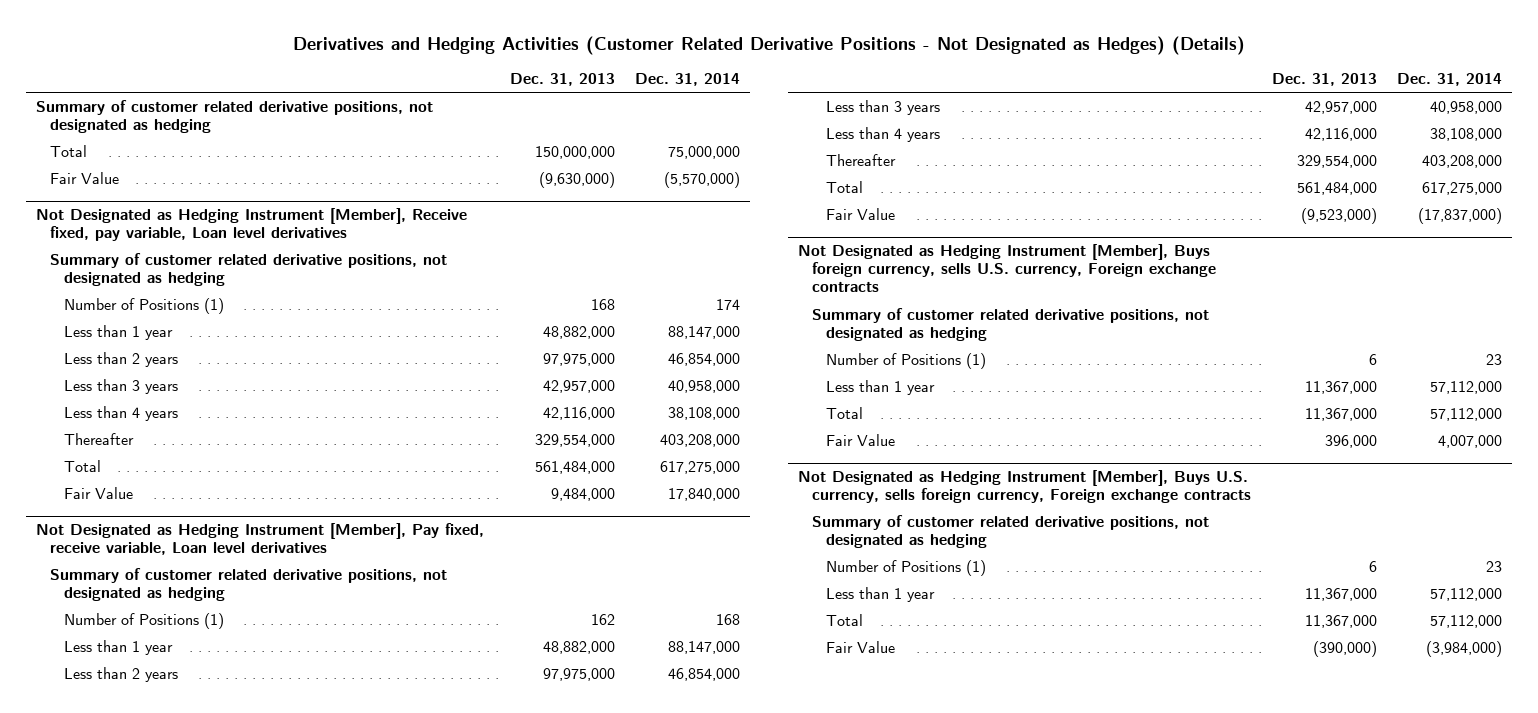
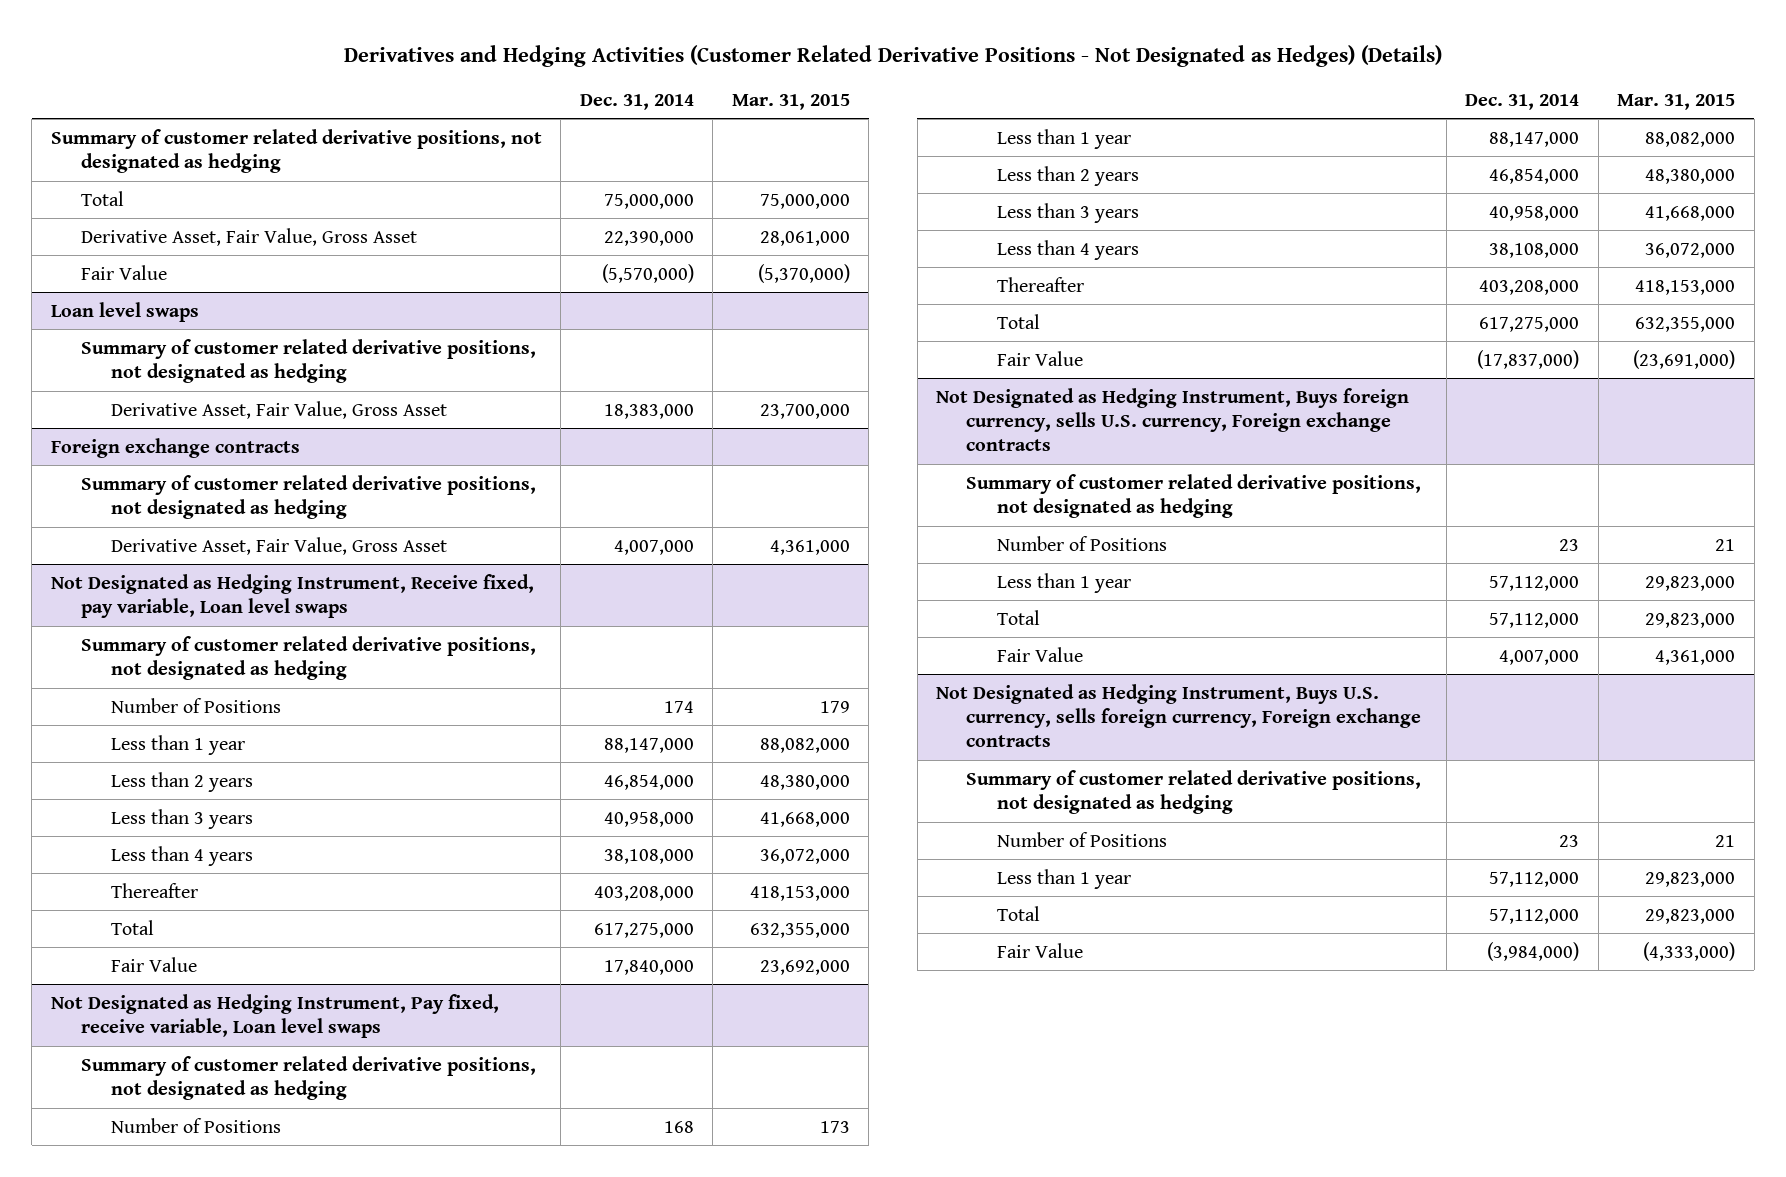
- | Dec. 31, 2013 | Dec. 31, 2014
+ | Dec. 31, 2014 | Mar. 31, 2015
+ Derivative Asset, Fair Value, Gross Asset | 22,390,000 | 28,061,000
- Not Designated as Hedging Instrument [Member], Receive fixed, pay variable, Loan level derivatives
+ Loan level swaps
- Number of Positions (1) | 168 | 174
+ Derivative Asset, Fair Value, Gross Asset | 18,383,000 | 23,700,000
+ Foreign exchange contracts
+ Summary of customer related derivative positions, not designated as hedging
+ Derivative Asset, Fair Value, Gross Asset | 4,007,000 | 4,361,000
+ Not Designated as Hedging Instrument, Receive fixed, pay variable, Loan level swaps
+ Summary of customer related derivative positions, not designated as hedging
+ Number of Positions | 174 | 179
- Not Designated as Hedging Instrument [Member], Pay fixed, receive variable, Loan level derivatives
+ Not Designated as Hedging Instrument, Pay fixed, receive variable, Loan level swaps
- Number of Positions (1) | 162 | 168
+ Number of Positions | 168 | 173
- Not Designated as Hedging Instrument [Member], Buys foreign currency, sells U.S. currency, Foreign exchange contracts
+ Not Designated as Hedging Instrument, Buys foreign currency, sells U.S. currency, Foreign exchange contracts
- Number of Positions (1) | 6 | 23
+ Number of Positions | 23 | 21
- Not Designated as Hedging Instrument [Member], Buys U.S. currency, sells foreign currency, Foreign exchange contracts
+ Not Designated as Hedging Instrument, Buys U.S. currency, sells foreign currency, Foreign exchange contracts
- Number of Positions (1) | 6 | 23
+ Number of Positions | 23 | 21

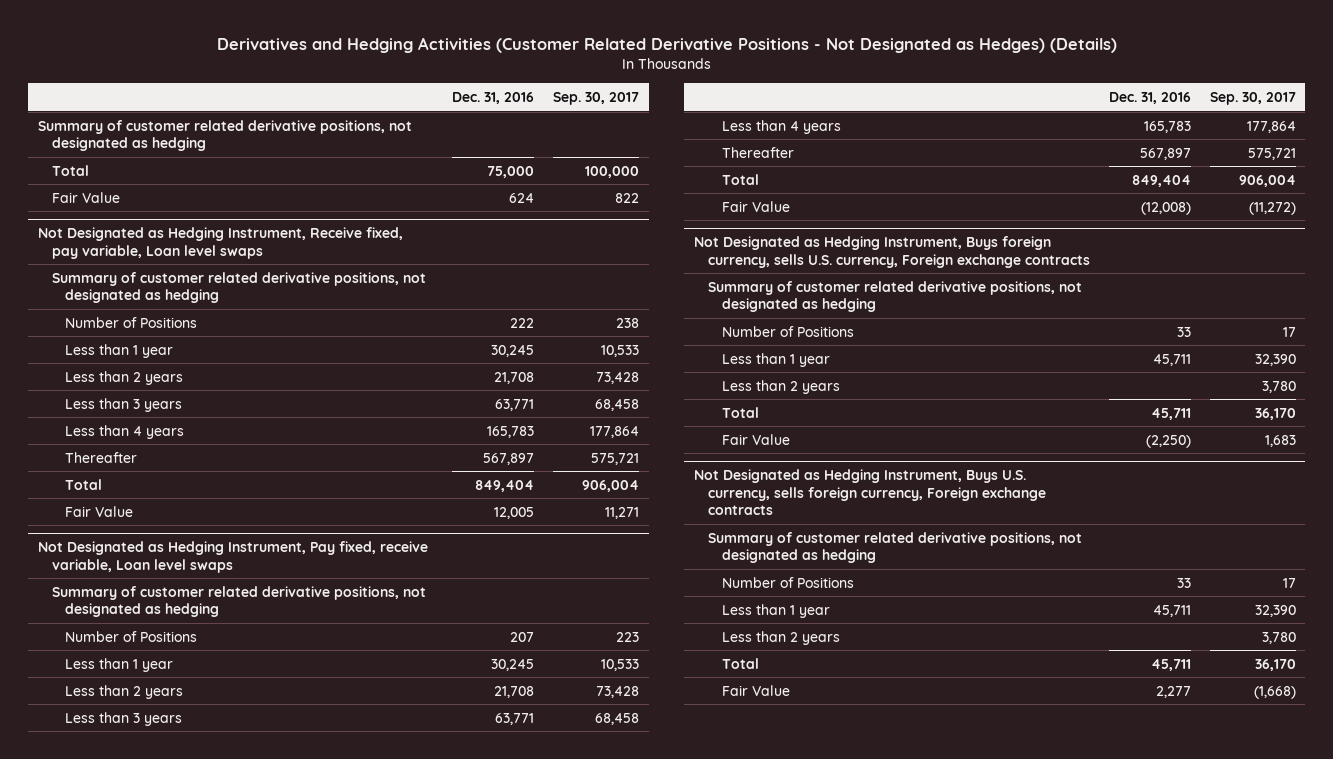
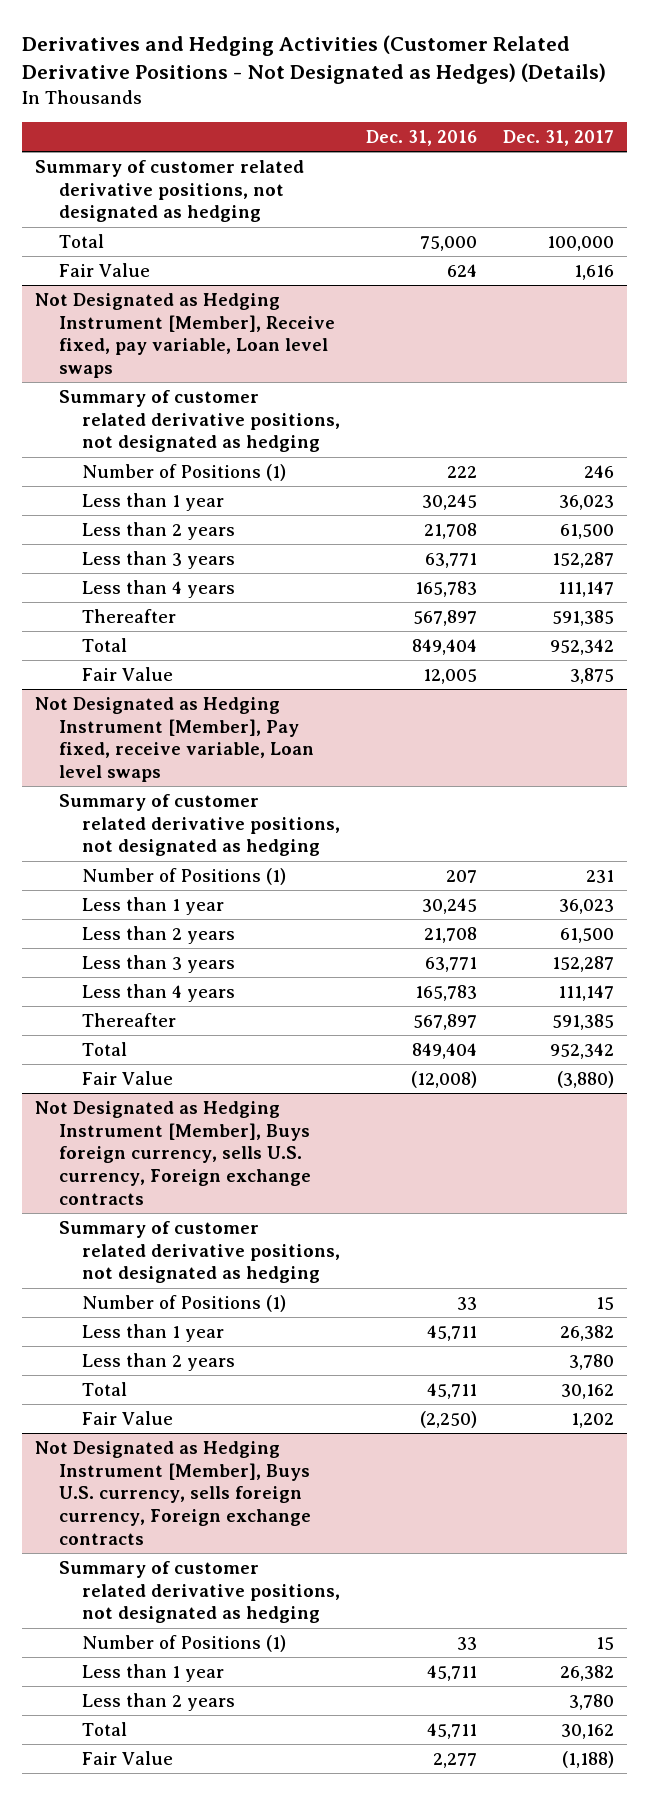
- | Dec. 31, 2016 | Sep. 30, 2017
+ | Dec. 31, 2016 | Dec. 31, 2017
- Not Designated as Hedging Instrument, Receive fixed, pay variable, Loan level swaps
+ Not Designated as Hedging Instrument [Member], Receive fixed, pay variable, Loan level swaps
- Number of Positions | 222 | 238
+ Number of Positions (1) | 222 | 246
- Not Designated as Hedging Instrument, Pay fixed, receive variable, Loan level swaps
+ Not Designated as Hedging Instrument [Member], Pay fixed, receive variable, Loan level swaps
- Number of Positions | 207 | 223
+ Number of Positions (1) | 207 | 231
- Not Designated as Hedging Instrument, Buys foreign currency, sells U.S. currency, Foreign exchange contracts
+ Not Designated as Hedging Instrument [Member], Buys foreign currency, sells U.S. currency, Foreign exchange contracts
- Number of Positions | 33 | 17
+ Number of Positions (1) | 33 | 15
- Not Designated as Hedging Instrument, Buys U.S. currency, sells foreign currency, Foreign exchange contracts
+ Not Designated as Hedging Instrument [Member], Buys U.S. currency, sells foreign currency, Foreign exchange contracts
- Number of Positions | 33 | 17
+ Number of Positions (1) | 33 | 15

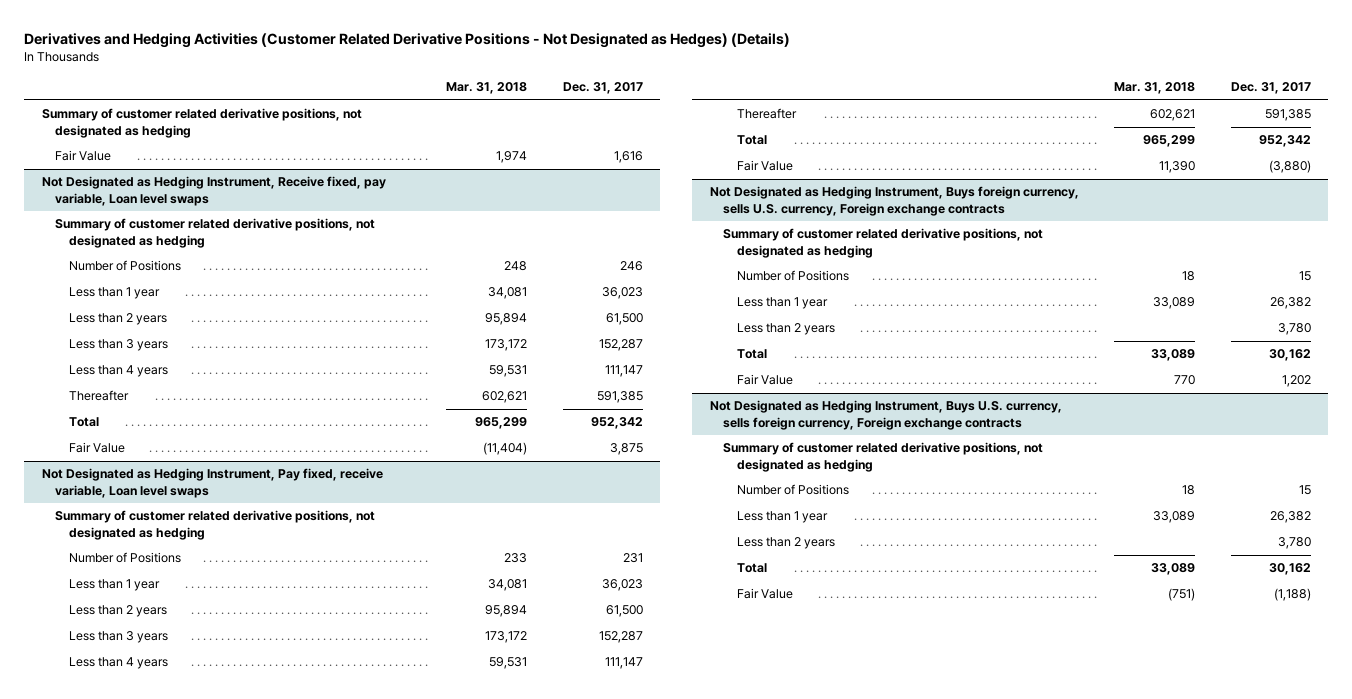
- | Dec. 31, 2016 | Dec. 31, 2017
+ | Mar. 31, 2018 | Dec. 31, 2017
- Total | 75,000 | 100,000
- Not Designated as Hedging Instrument [Member], Receive fixed, pay variable, Loan level swaps
+ Not Designated as Hedging Instrument, Receive fixed, pay variable, Loan level swaps
- Number of Positions (1) | 222 | 246
+ Number of Positions | 248 | 246
- Not Designated as Hedging Instrument [Member], Pay fixed, receive variable, Loan level swaps
+ Not Designated as Hedging Instrument, Pay fixed, receive variable, Loan level swaps
- Number of Positions (1) | 207 | 231
+ Number of Positions | 233 | 231
- Not Designated as Hedging Instrument [Member], Buys foreign currency, sells U.S. currency, Foreign exchange contracts
+ Not Designated as Hedging Instrument, Buys foreign currency, sells U.S. currency, Foreign exchange contracts
- Number of Positions (1) | 33 | 15
+ Number of Positions | 18 | 15
- Not Designated as Hedging Instrument [Member], Buys U.S. currency, sells foreign currency, Foreign exchange contracts
+ Not Designated as Hedging Instrument, Buys U.S. currency, sells foreign currency, Foreign exchange contracts
- Number of Positions (1) | 33 | 15
+ Number of Positions | 18 | 15

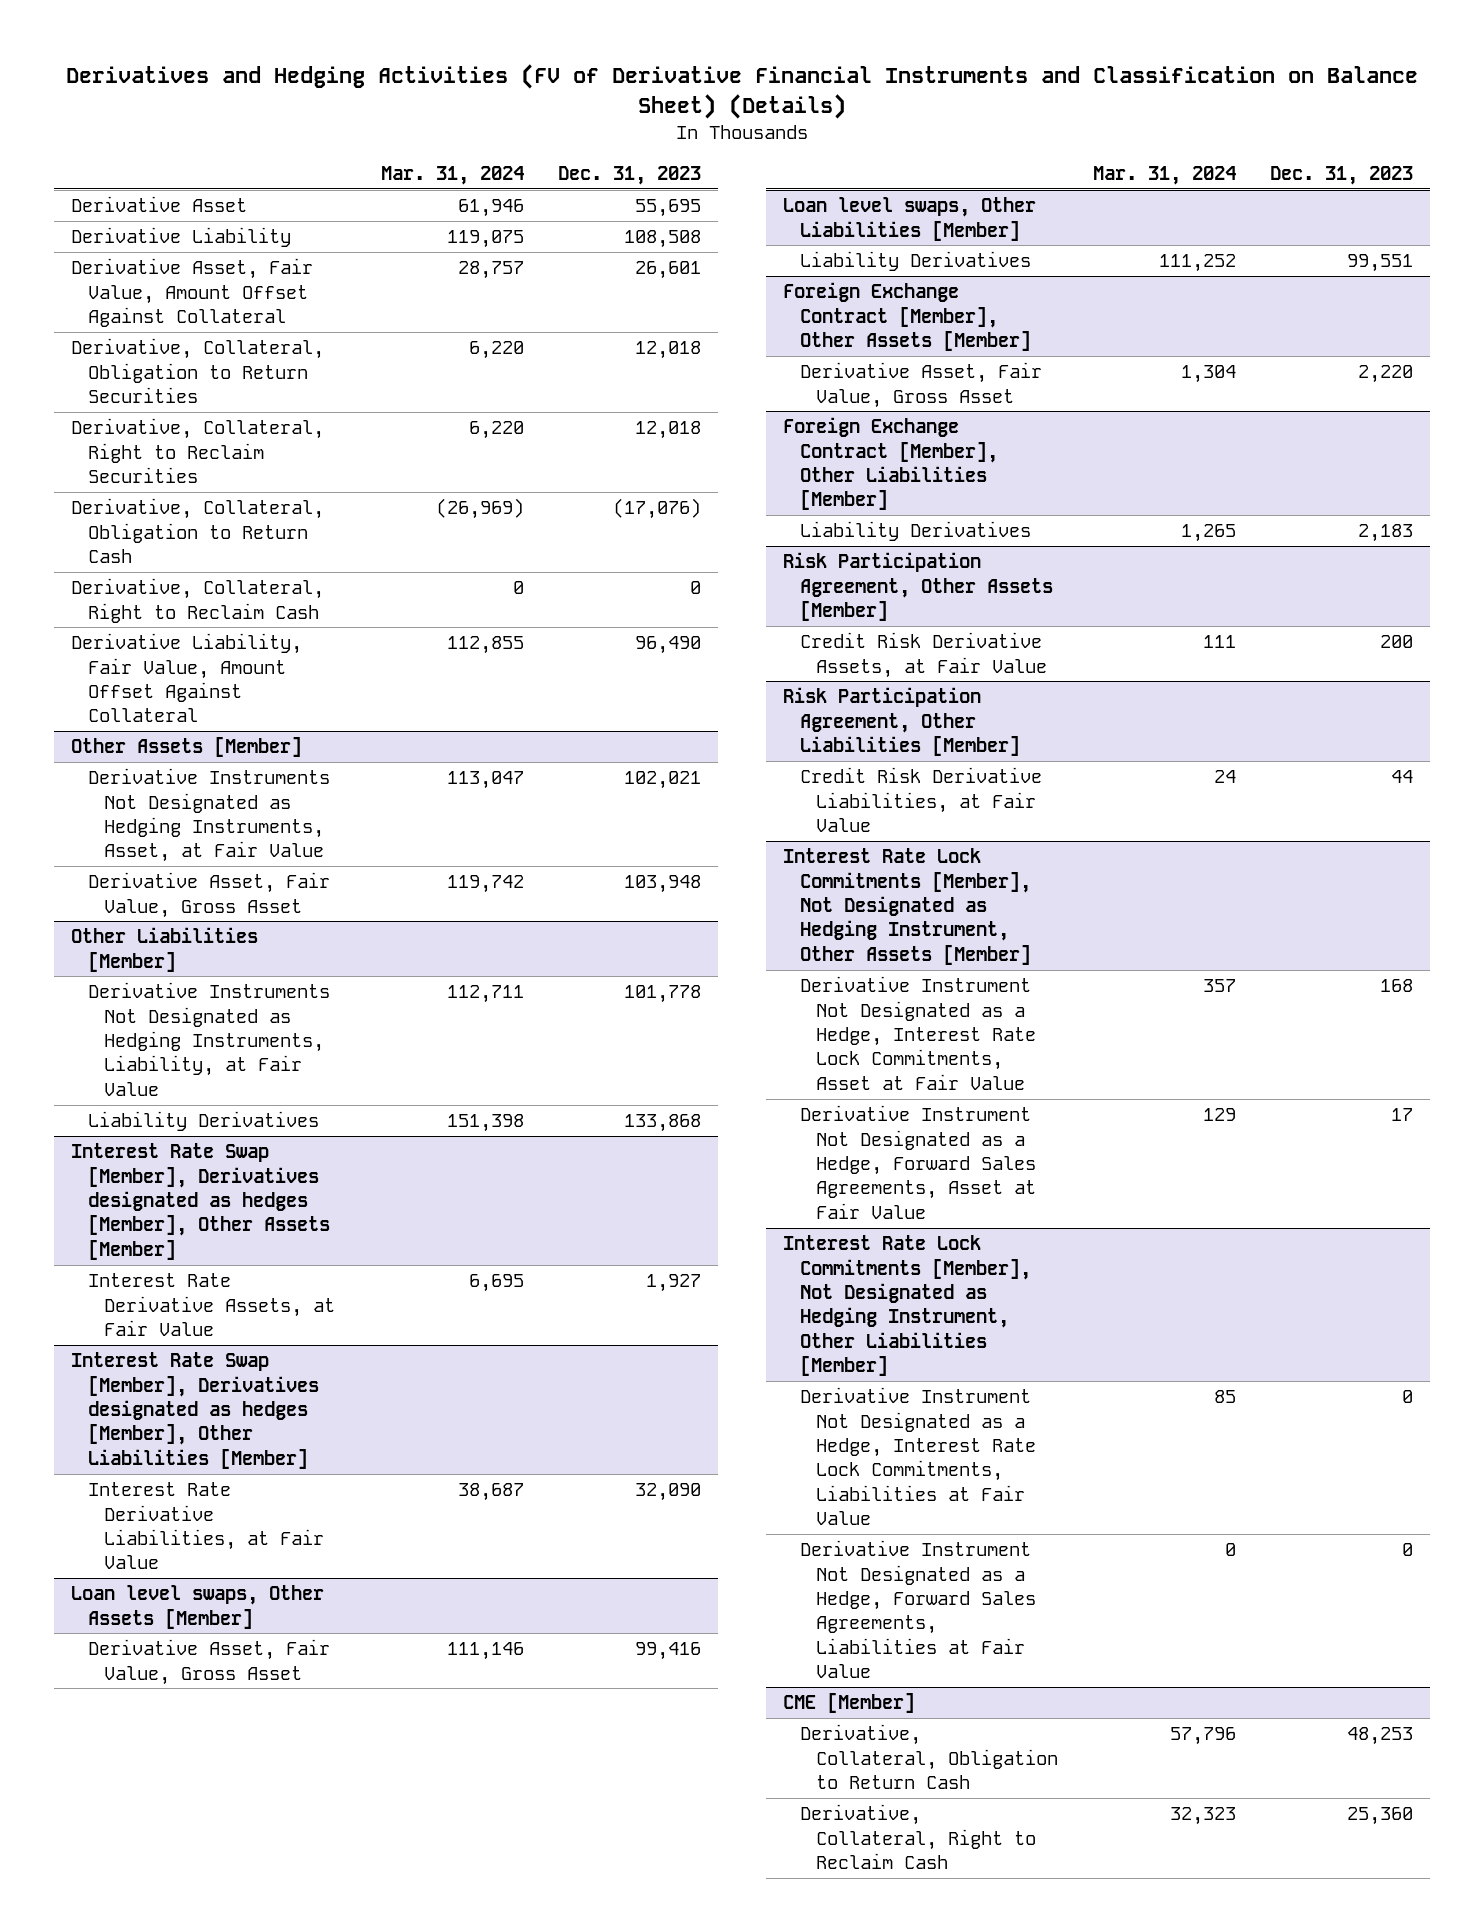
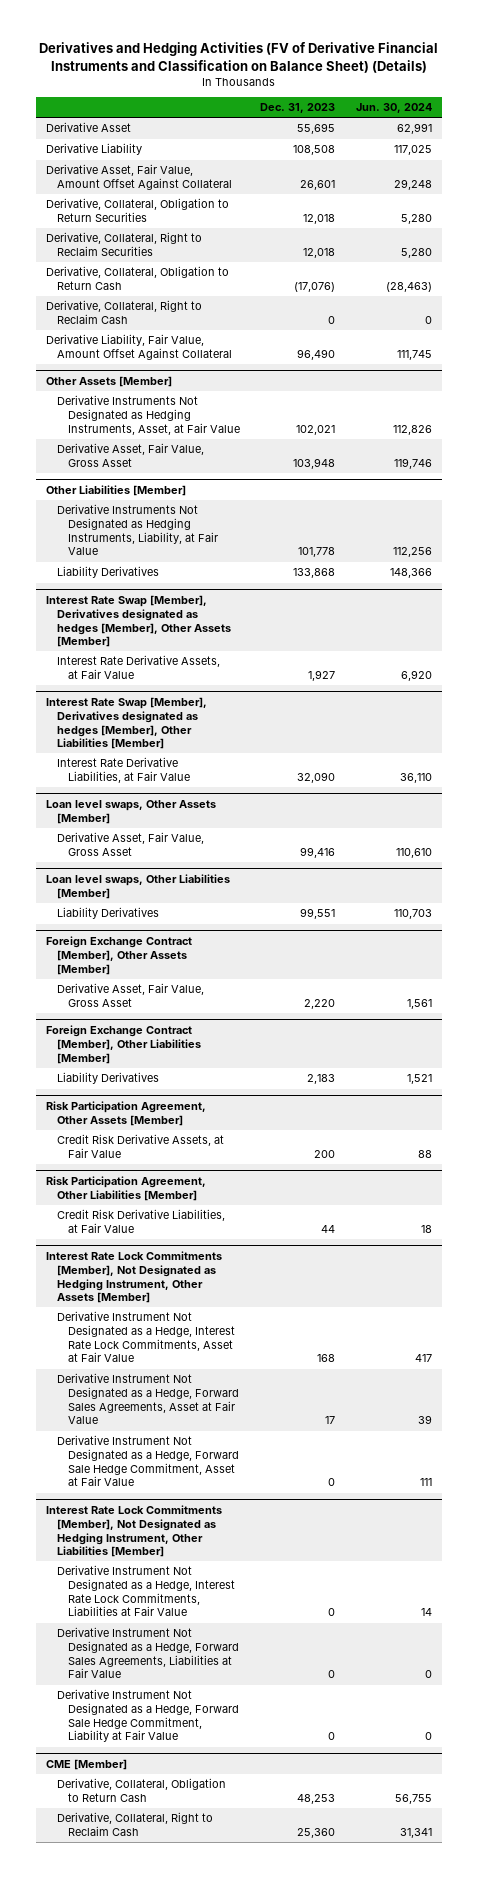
- | Mar. 31, 2024 | Dec. 31, 2023
+ | Dec. 31, 2023 | Jun. 30, 2024
@ Interest Rate Lock Commitments [Member], Not Designated as Hedging Instrument, Other Assets [Member]
+ Derivative Instrument Not Designated as a Hedge, Forward Sale Hedge Commitment, Asset at Fair Value | 0 | 111
@ Interest Rate Lock Commitments [Member], Not Designated as Hedging Instrument, Other Liabilities [Member]
+ Derivative Instrument Not Designated as a Hedge, Forward Sale Hedge Commitment, Liability at Fair Value | 0 | 0

